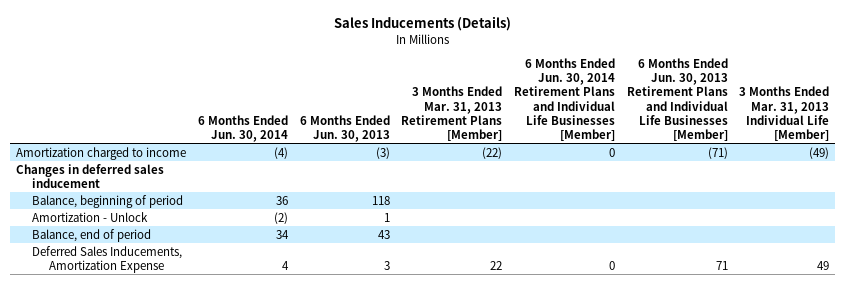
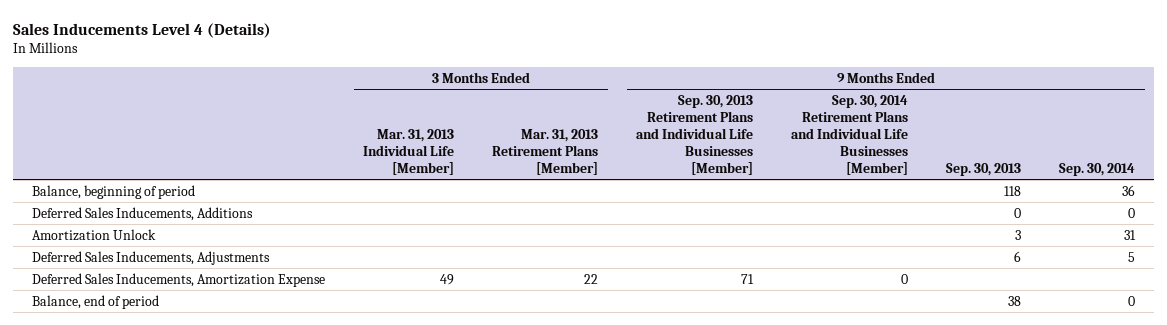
- Sales Inducements (Details)
+ Sales Inducements Level 4 (Details)
- | 6 Months Ended Jun. 30, 2014 | 6 Months Ended Jun. 30, 2013 | 3 Months Ended Mar. 31, 2013 Retirement Plans [Member] | 6 Months Ended Jun. 30, 2014 Retirement Plans and Individual Life Businesses [Member] | 6 Months Ended Jun. 30, 2013 Retirement Plans and Individual Life Businesses [Member] | 3 Months Ended Mar. 31, 2013 Individual Life [Member]
+ | 3 Months Ended Mar. 31, 2013 Individual Life [Member] | 3 Months Ended Mar. 31, 2013 Retirement Plans [Member] | 9 Months Ended Sep. 30, 2013 Retirement Plans and Individual Life Businesses [Member] | 9 Months Ended Sep. 30, 2014 Retirement Plans and Individual Life Businesses [Member] | 9 Months Ended Sep. 30, 2013 | 9 Months Ended Sep. 30, 2014
- Amortization charged to income | (4) | (3) | (22) | 0 | (71) | (49)
- Changes in deferred sales inducement
- Amortization - Unlock | (2) | 1 | | | |
+ Deferred Sales Inducements, Additions | | | | | 0 | 0
+ Amortization Unlock | | | | | 3 | 31
+ Deferred Sales Inducements, Adjustments | | | | | 6 | 5
moved down: Balance, end of period | | | | | 38 | 0

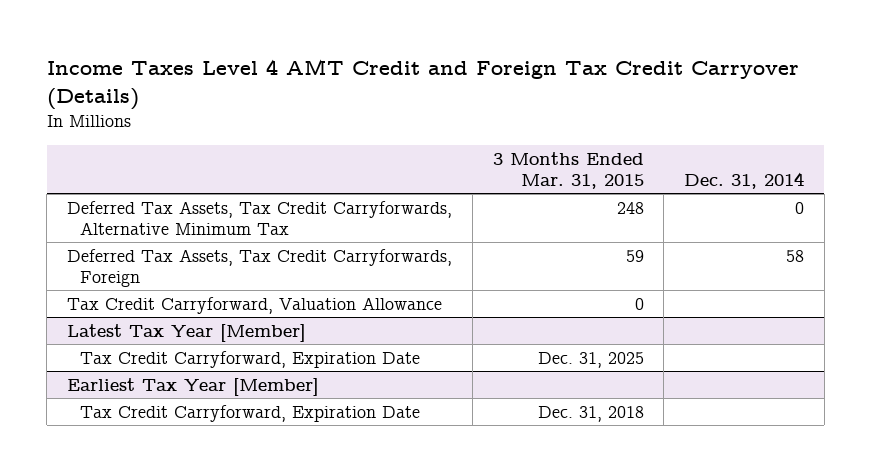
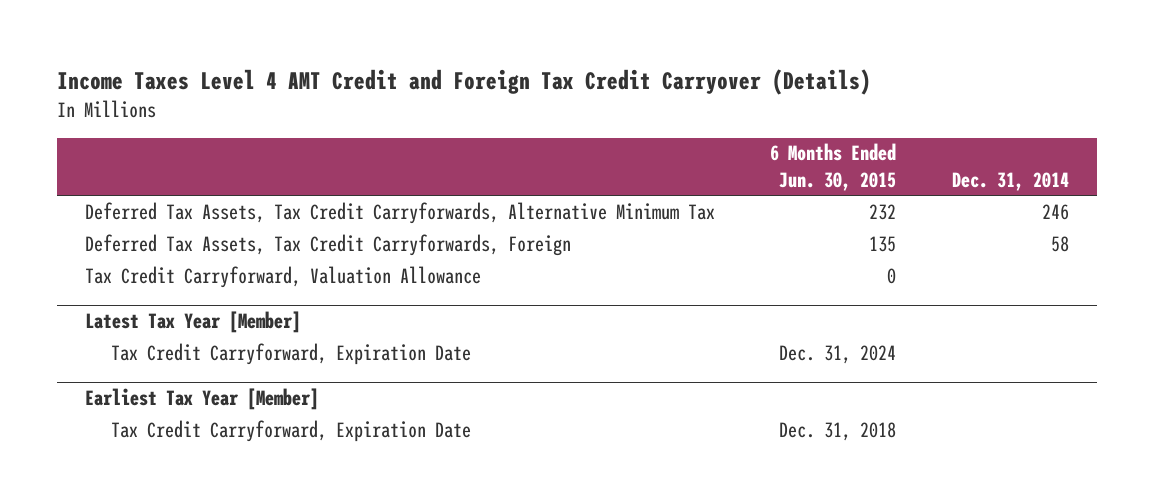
- | 3 Months Ended Mar. 31, 2015 | Dec. 31, 2014
+ | 6 Months Ended Jun. 30, 2015 | Dec. 31, 2014
- Deferred Tax Assets, Tax Credit Carryforwards, Alternative Minimum Tax | 248 | 0
+ Deferred Tax Assets, Tax Credit Carryforwards, Alternative Minimum Tax | 232 | 246

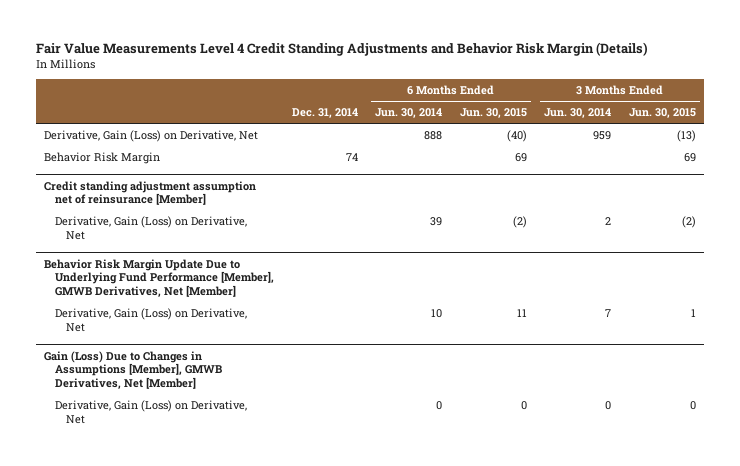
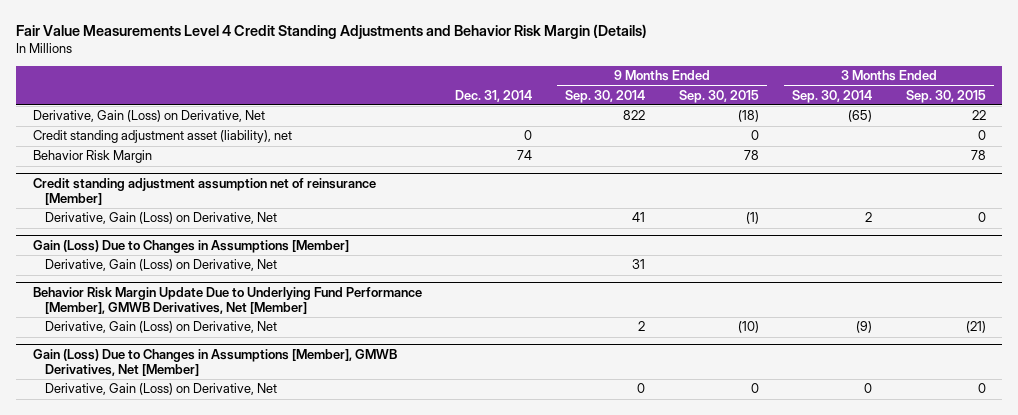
- | Dec. 31, 2014 | 6 Months Ended Jun. 30, 2014 | 6 Months Ended Jun. 30, 2015 | 3 Months Ended Jun. 30, 2014 | 3 Months Ended Jun. 30, 2015
+ | Dec. 31, 2014 | 9 Months Ended Sep. 30, 2014 | 9 Months Ended Sep. 30, 2015 | 3 Months Ended Sep. 30, 2014 | 3 Months Ended Sep. 30, 2015
+ Credit standing adjustment asset (liability), net | 0 | | 0 | | 0
+ Gain (Loss) Due to Changes in Assumptions [Member]
+ Derivative, Gain (Loss) on Derivative, Net | | 31 | | |

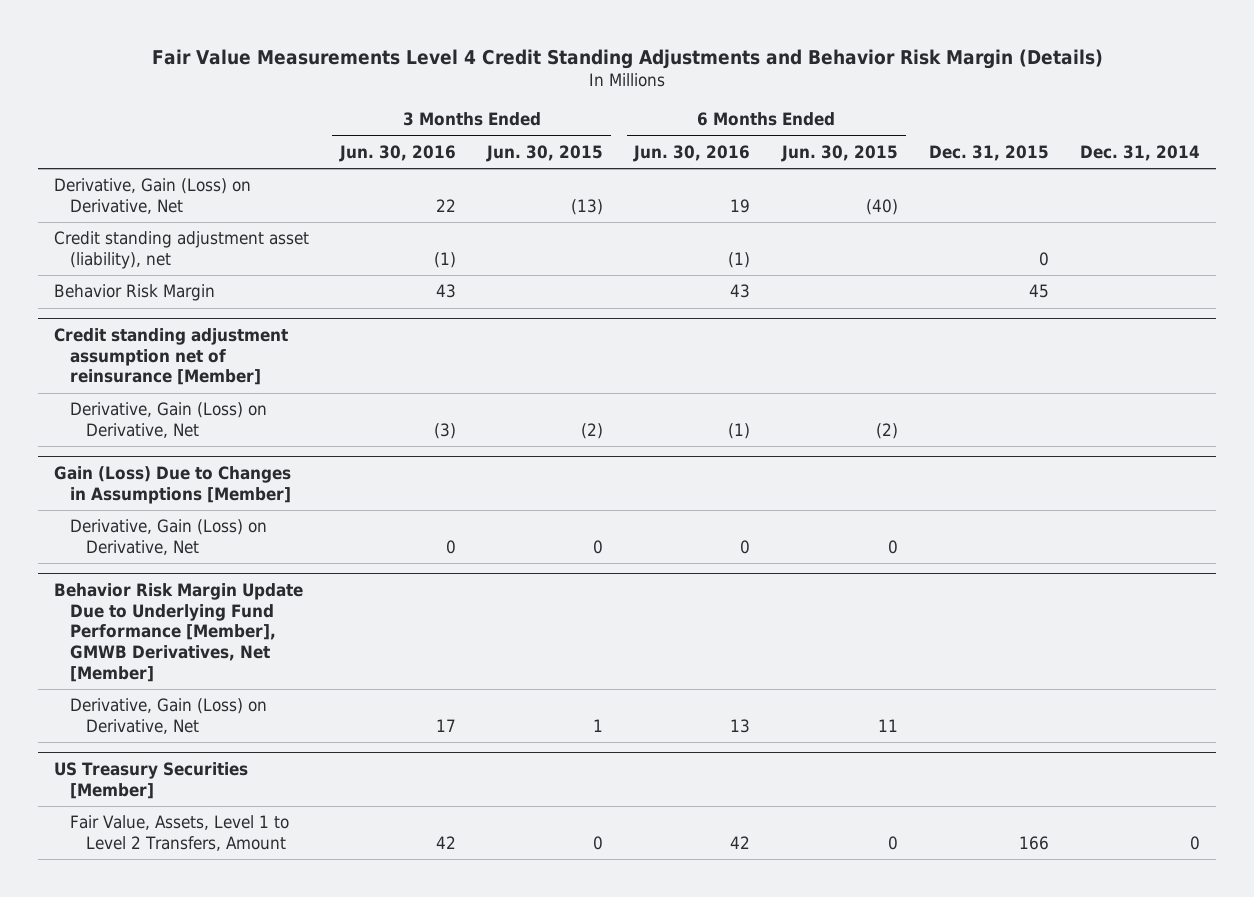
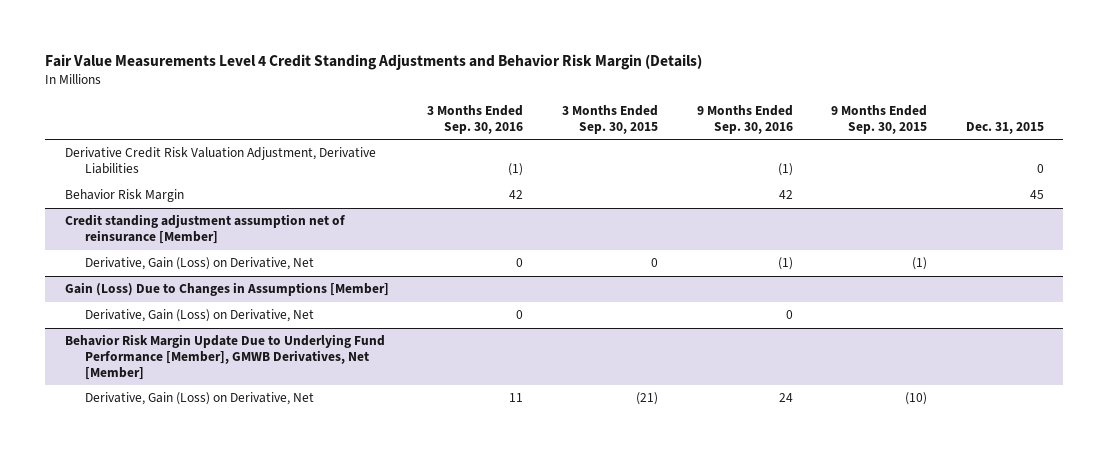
- | 3 Months Ended Jun. 30, 2016 | 3 Months Ended Jun. 30, 2015 | 6 Months Ended Jun. 30, 2016 | 6 Months Ended Jun. 30, 2015 | Dec. 31, 2015 | Dec. 31, 2014
+ | 3 Months Ended Sep. 30, 2016 | 3 Months Ended Sep. 30, 2015 | 9 Months Ended Sep. 30, 2016 | 9 Months Ended Sep. 30, 2015 | Dec. 31, 2015
- Derivative, Gain (Loss) on Derivative, Net | 22 | (13) | 19 | (40) | |
- Credit standing adjustment asset (liability), net | (1) | | (1) | | 0 |
+ Derivative Credit Risk Valuation Adjustment, Derivative Liabilities | (1) | | (1) | | 0
- US Treasury Securities [Member]
- Fair Value, Assets, Level 1 to Level 2 Transfers, Amount | 42 | 0 | 42 | 0 | 166 | 0

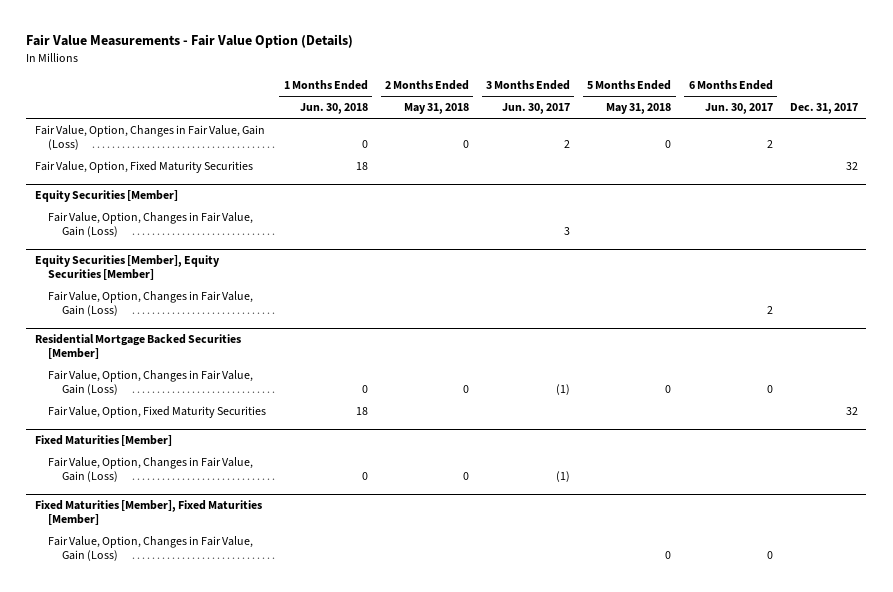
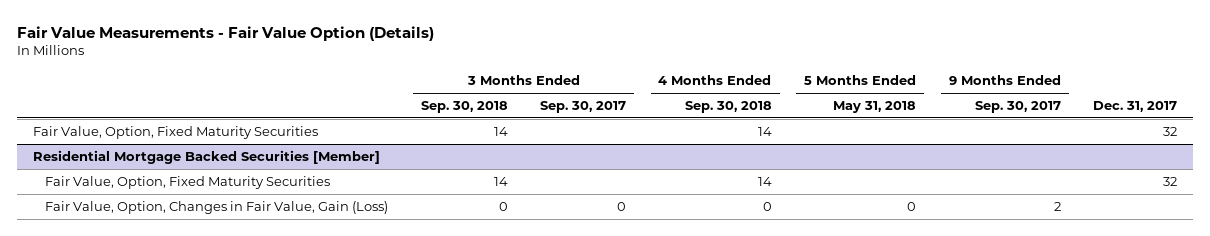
- | 1 Months Ended Jun. 30, 2018 | 2 Months Ended May 31, 2018 | 3 Months Ended Jun. 30, 2017 | 5 Months Ended May 31, 2018 | 6 Months Ended Jun. 30, 2017 | Dec. 31, 2017
+ | 3 Months Ended Sep. 30, 2018 | 3 Months Ended Sep. 30, 2017 | 4 Months Ended Sep. 30, 2018 | 5 Months Ended May 31, 2018 | 9 Months Ended Sep. 30, 2017 | Dec. 31, 2017
- Fair Value, Option, Changes in Fair Value, Gain (Loss) | 0 | 0 | 2 | 0 | 2 |
- Equity Securities [Member]
- Fair Value, Option, Changes in Fair Value, Gain (Loss) | | | 3 | | |
- Equity Securities [Member], Equity Securities [Member]
- Fair Value, Option, Changes in Fair Value, Gain (Loss) | | | | | 2 |
- Fixed Maturities [Member]
- Fair Value, Option, Changes in Fair Value, Gain (Loss) | 0 | 0 | (1) | | |
- Fixed Maturities [Member], Fixed Maturities [Member]
- Fair Value, Option, Changes in Fair Value, Gain (Loss) | | | | 0 | 0 |
@ Residential Mortgage Backed Securities [Member]
moved down: Fair Value, Option, Changes in Fair Value, Gain (Loss) | 0 | 0 | 0 | 0 | 2 |

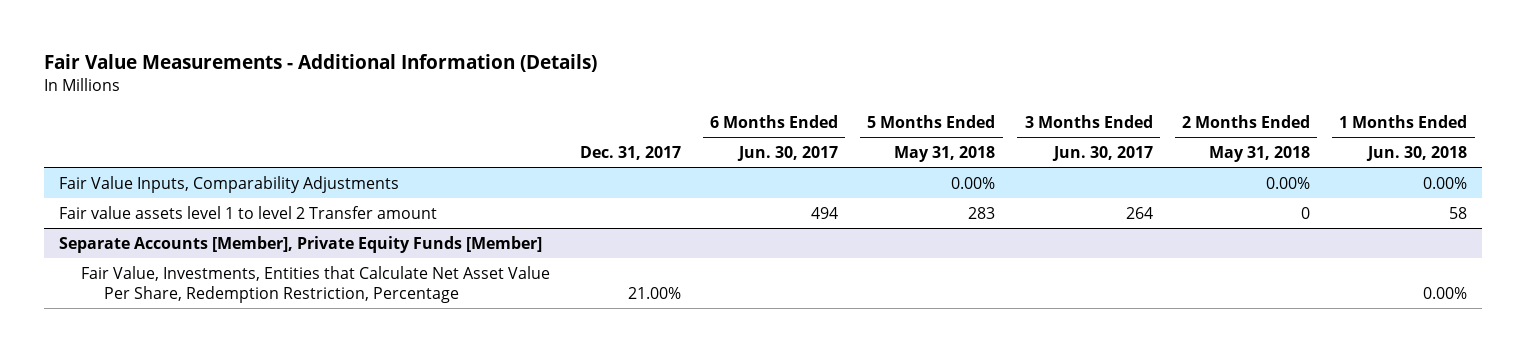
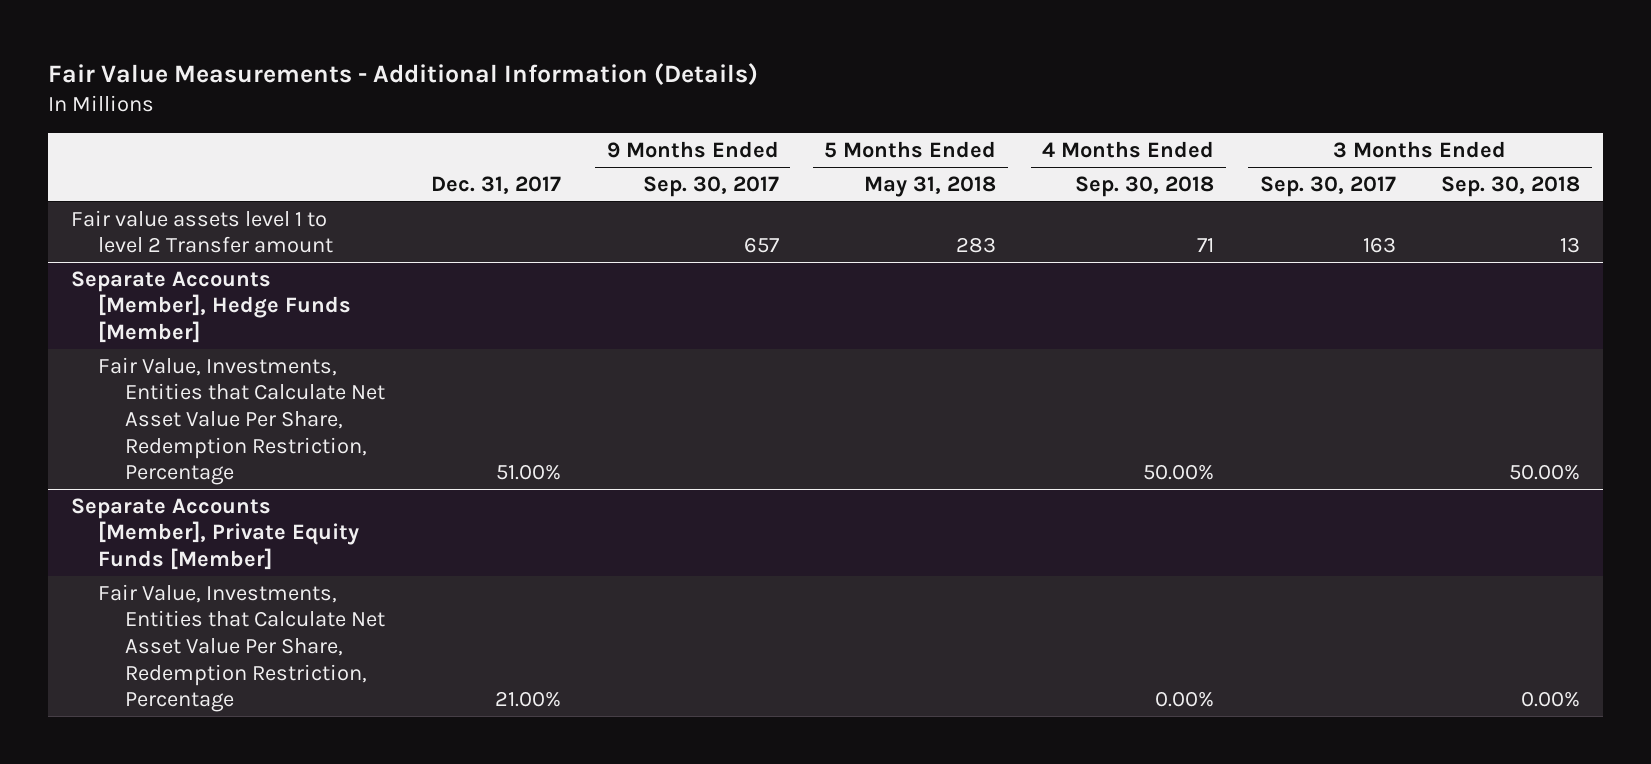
- | Dec. 31, 2017 | 6 Months Ended Jun. 30, 2017 | 5 Months Ended May 31, 2018 | 3 Months Ended Jun. 30, 2017 | 2 Months Ended May 31, 2018 | 1 Months Ended Jun. 30, 2018
+ | Dec. 31, 2017 | 9 Months Ended Sep. 30, 2017 | 5 Months Ended May 31, 2018 | 4 Months Ended Sep. 30, 2018 | 3 Months Ended Sep. 30, 2017 | 3 Months Ended Sep. 30, 2018
- Fair Value Inputs, Comparability Adjustments | | | 0.00% | | 0.00% | 0.00%
+ Separate Accounts [Member], Hedge Funds [Member]
+ Fair Value, Investments, Entities that Calculate Net Asset Value Per Share, Redemption Restriction, Percentage | 51.00% | | | 50.00% | | 50.00%

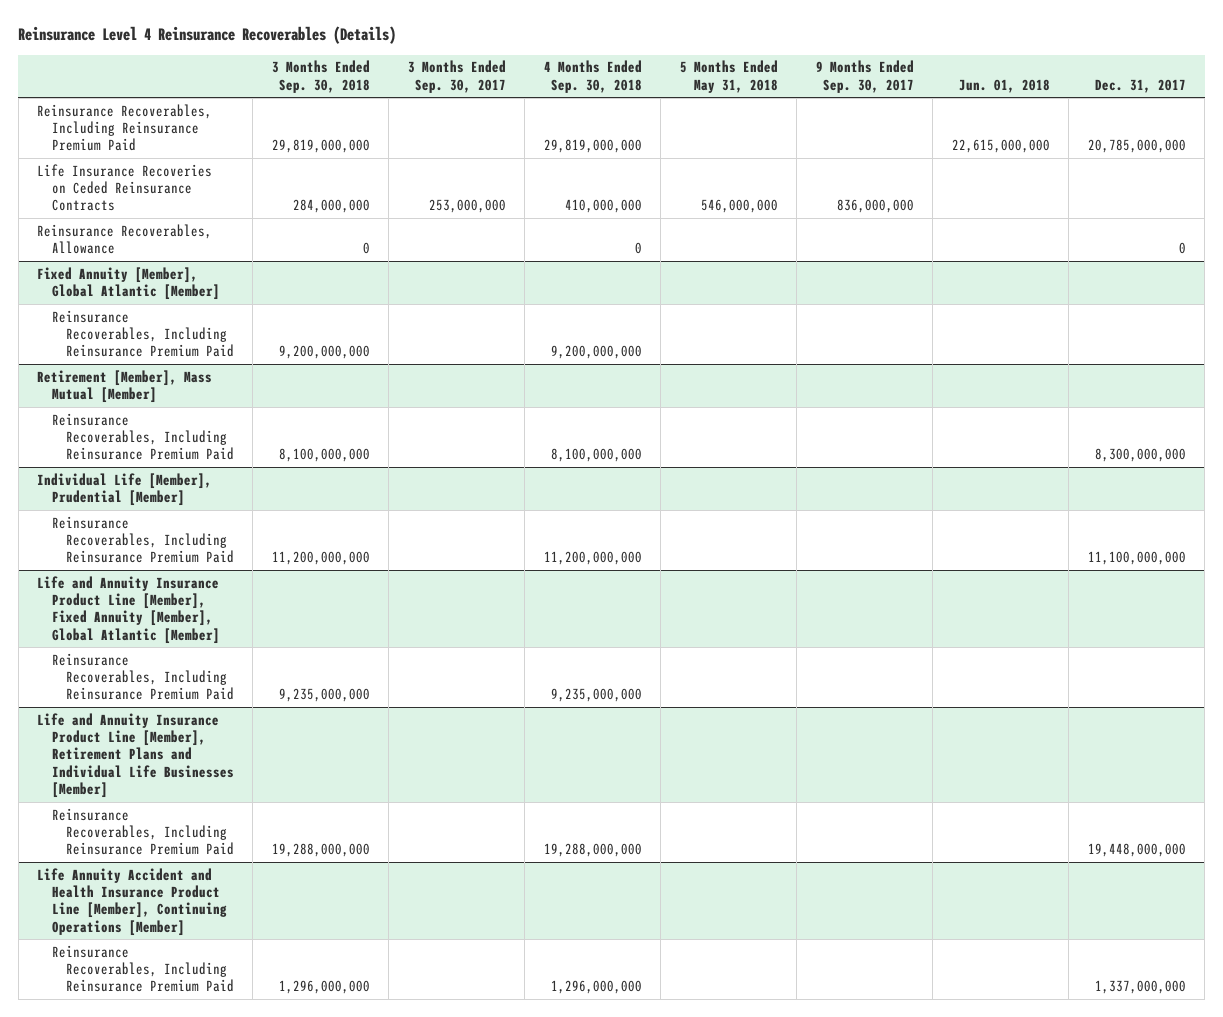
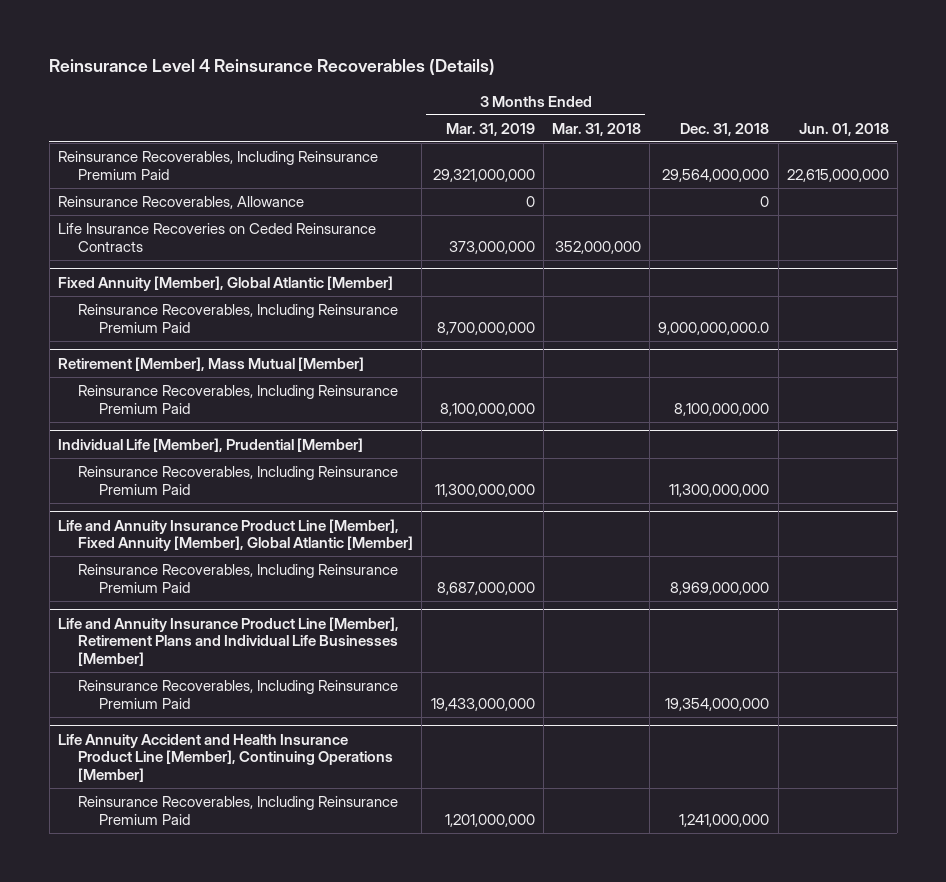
- | 3 Months Ended Sep. 30, 2018 | 3 Months Ended Sep. 30, 2017 | 4 Months Ended Sep. 30, 2018 | 5 Months Ended May 31, 2018 | 9 Months Ended Sep. 30, 2017 | Jun. 01, 2018 | Dec. 31, 2017
+ | 3 Months Ended Mar. 31, 2019 | 3 Months Ended Mar. 31, 2018 | Dec. 31, 2018 | Jun. 01, 2018
moved down: Life Insurance Recoveries on Ceded Reinsurance Contracts | 373,000,000 | 352,000,000 | |

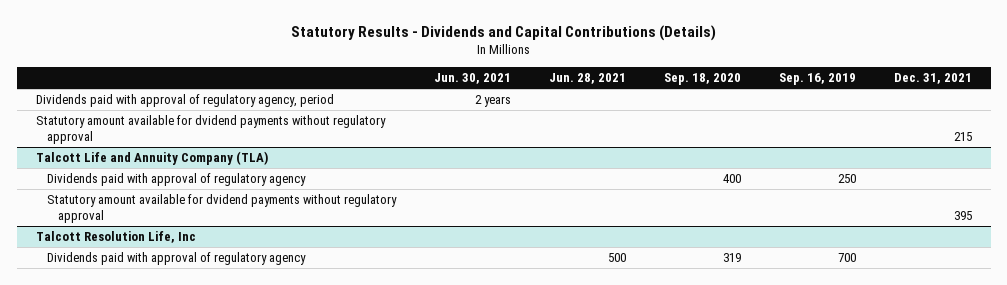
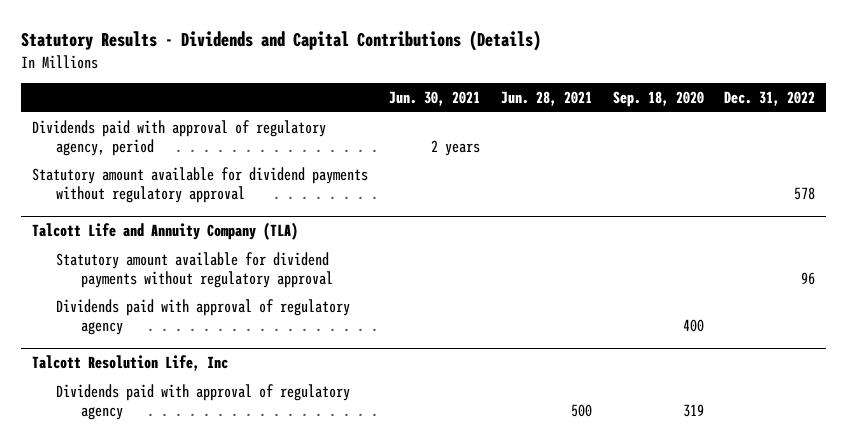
- | Jun. 30, 2021 | Jun. 28, 2021 | Sep. 18, 2020 | Sep. 16, 2019 | Dec. 31, 2021
+ | Jun. 30, 2021 | Jun. 28, 2021 | Sep. 18, 2020 | Dec. 31, 2022
- Statutory amount available for dvidend payments without regulatory approval | | | | | 215
+ Statutory amount available for dividend payments without regulatory approval | | | | 578
@ Talcott Life and Annuity Company (TLA)
+ Statutory amount available for dividend payments without regulatory approval | | | | 96
- Statutory amount available for dvidend payments without regulatory approval | | | | | 395

